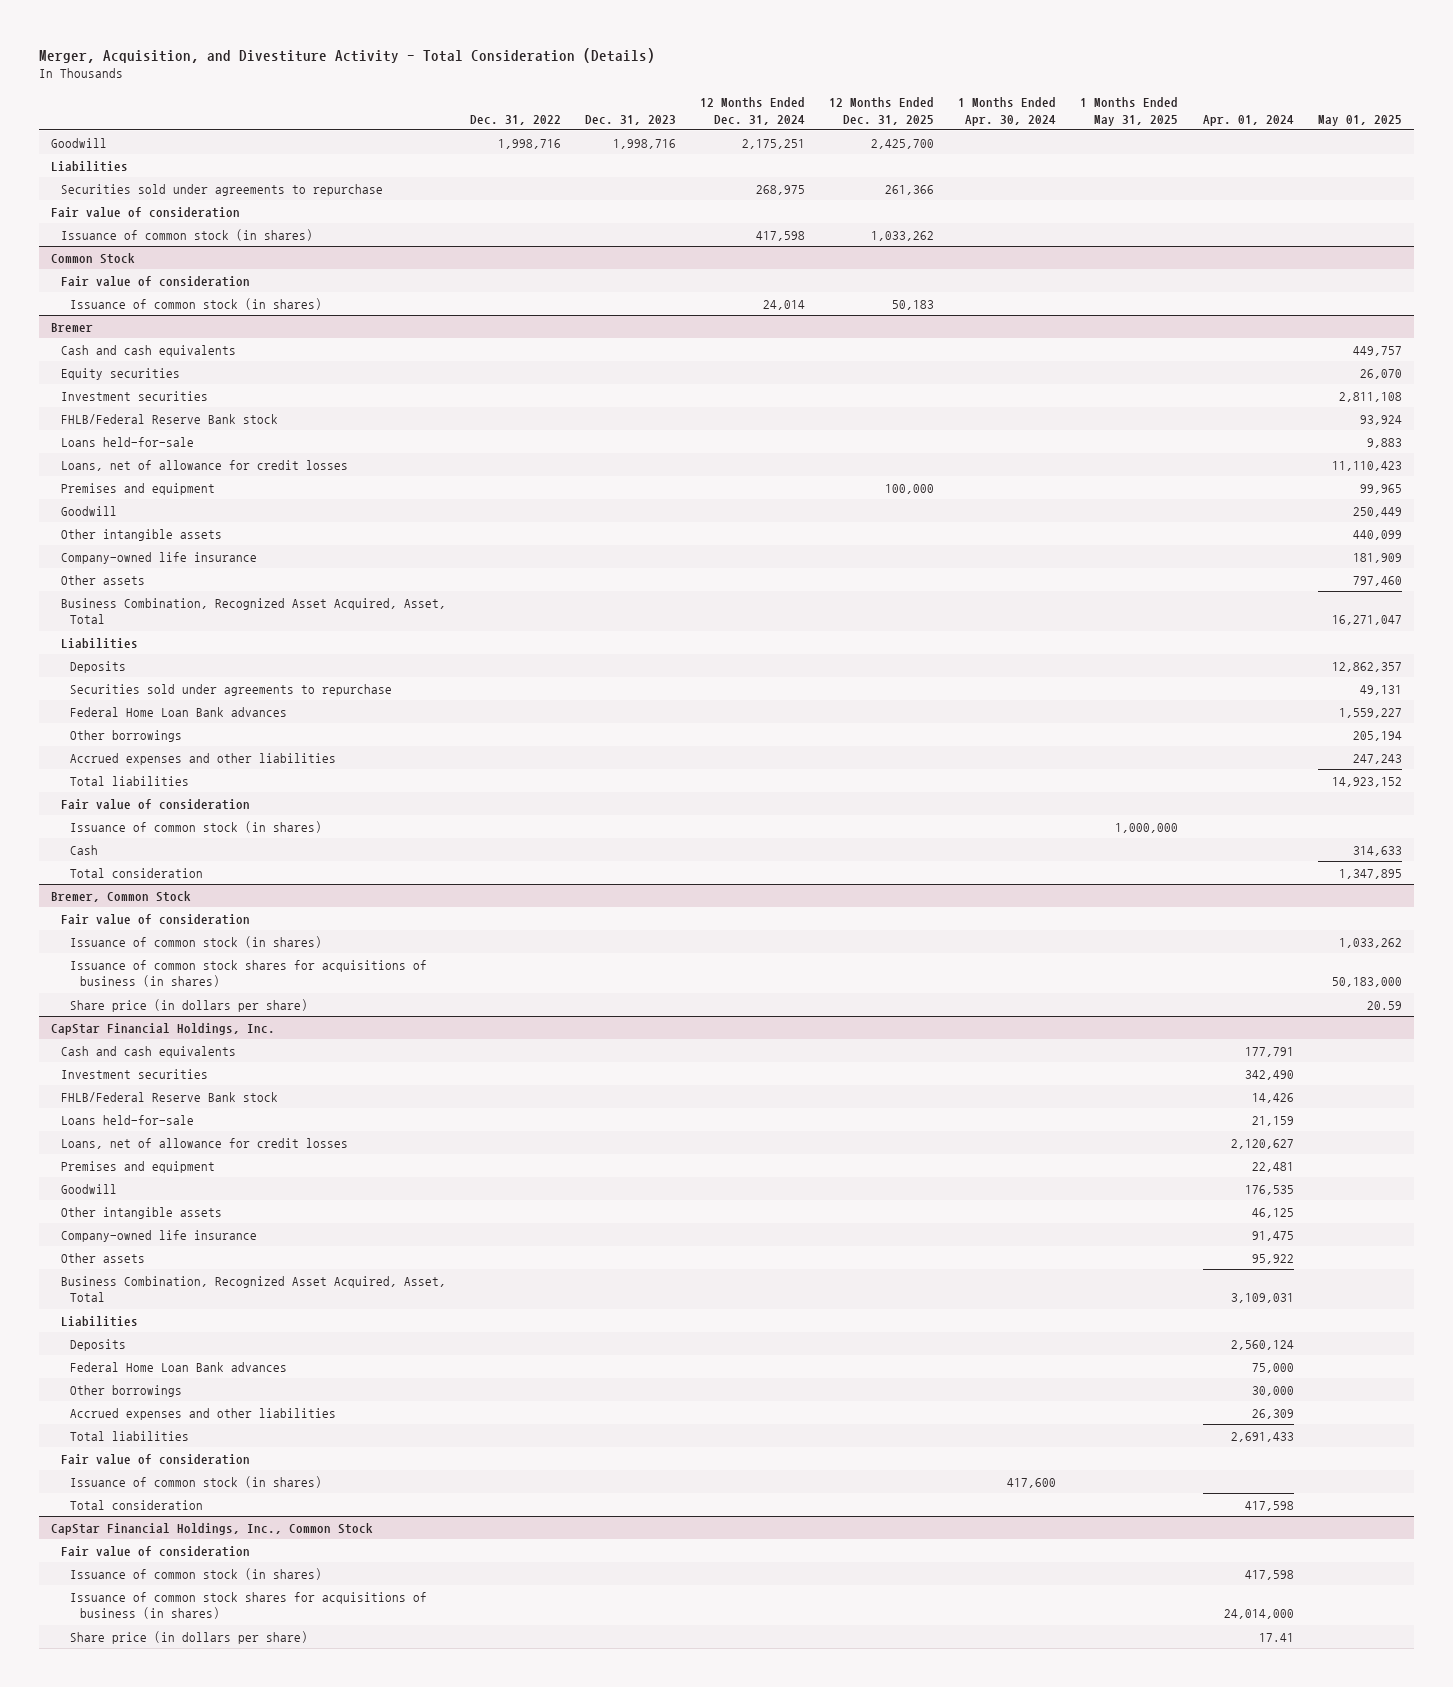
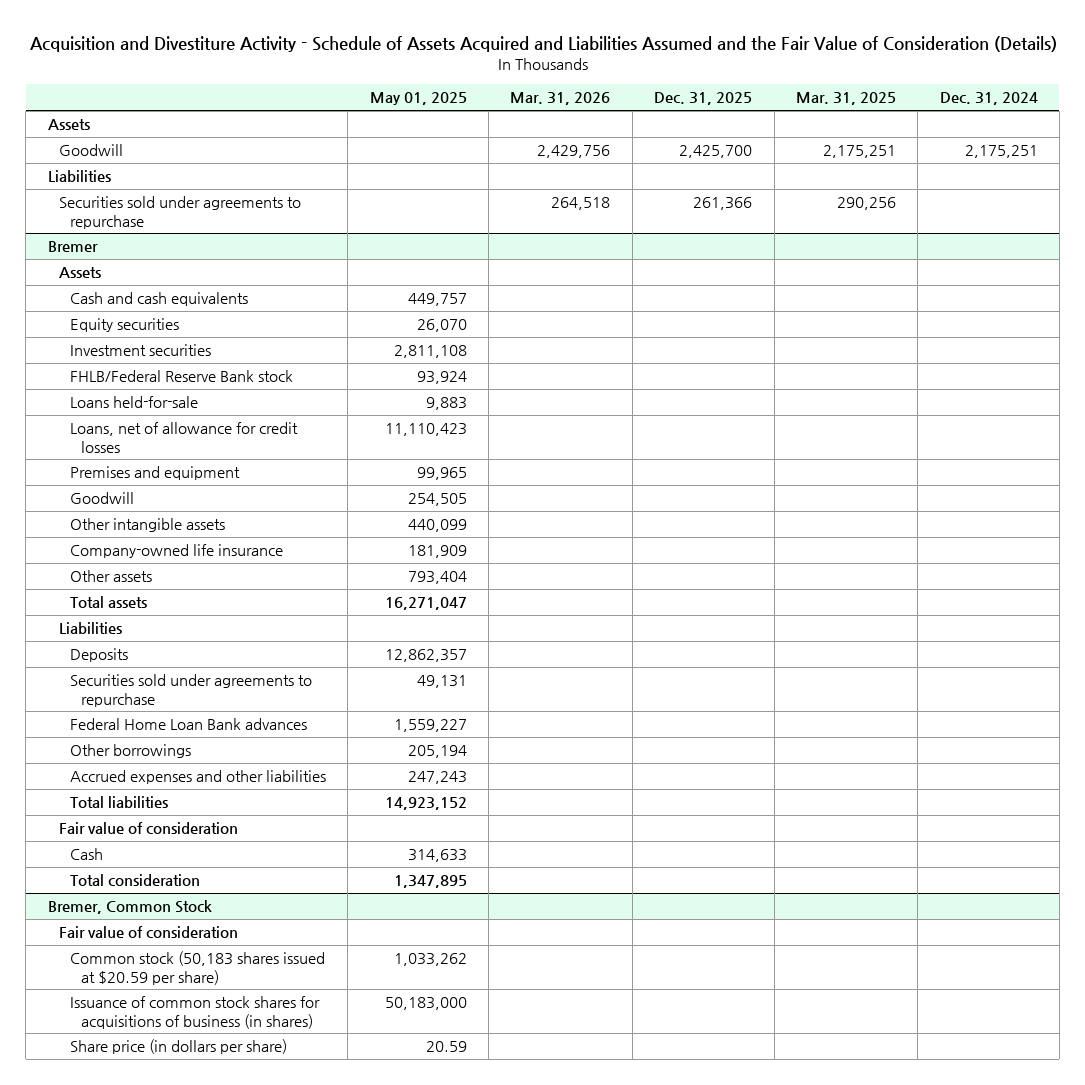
- Merger, Acquisition, and Divestiture Activity - Total Consideration (Details)
+ Acquisition and Divestiture Activity - Schedule of Assets Acquired and Liabilities Assumed and the Fair Value of Consideration (Details)
- | Dec. 31, 2022 | Dec. 31, 2023 | 12 Months Ended Dec. 31, 2024 | 12 Months Ended Dec. 31, 2025 | 1 Months Ended Apr. 30, 2024 | 1 Months Ended May 31, 2025 | Apr. 01, 2024 | May 01, 2025
+ | May 01, 2025 | Mar. 31, 2026 | Dec. 31, 2025 | Mar. 31, 2025 | Dec. 31, 2024
+ Assets
- Fair value of consideration
- Issuance of common stock (in shares) | | | 417,598 | 1,033,262 | | | |
- Common Stock
- Fair value of consideration
- Issuance of common stock (in shares) | | | 24,014 | 50,183 | | | |
@ Bremer
+ Assets
- Goodwill | | | | | | | | 250,449
+ Goodwill | 254,505 | | | |
- Other assets | | | | | | | | 797,460
- Business Combination, Recognized Asset Acquired, Asset, Total | | | | | | | | 16,271,047
+ Other assets | 793,404 | | | |
+ Total assets | 16,271,047 | | | |
- Issuance of common stock (in shares) | | | | | | 1,000,000 | |
@ Bremer, Common Stock
- Issuance of common stock (in shares) | | | | | | | | 1,033,262
+ Common stock (50,183 shares issued at $20.59 per share) | 1,033,262 | | | |
- CapStar Financial Holdings, Inc.
- Cash and cash equivalents | | | | | | | 177,791 |
- Investment securities | | | | | | | 342,490 |
- FHLB/Federal Reserve Bank stock | | | | | | | 14,426 |
- Loans held-for-sale | | | | | | | 21,159 |
- Loans, net of allowance for credit losses | | | | | | | 2,120,627 |
- Premises and equipment | | | | | | | 22,481 |
- Goodwill | | | | | | | 176,535 |
- Other intangible assets | | | | | | | 46,125 |
- Company-owned life insurance | | | | | | | 91,475 |
- Other assets | | | | | | | 95,922 |
- Business Combination, Recognized Asset Acquired, Asset, Total | | | | | | | 3,109,031 |
- Liabilities
- Deposits | | | | | | | 2,560,124 |
- Federal Home Loan Bank advances | | | | | | | 75,000 |
- Other borrowings | | | | | | | 30,000 |
- Accrued expenses and other liabilities | | | | | | | 26,309 |
- Total liabilities | | | | | | | 2,691,433 |
- Fair value of consideration
- Issuance of common stock (in shares) | | | | | 417,600 | | |
- Total consideration | | | | | | | 417,598 |
- CapStar Financial Holdings, Inc., Common Stock
- Fair value of consideration
- Issuance of common stock (in shares) | | | | | | | 417,598 |
- Issuance of common stock shares for acquisitions of business (in shares) | | | | | | | 24,014,000 |
- Share price (in dollars per share) | | | | | | | 17.41 |

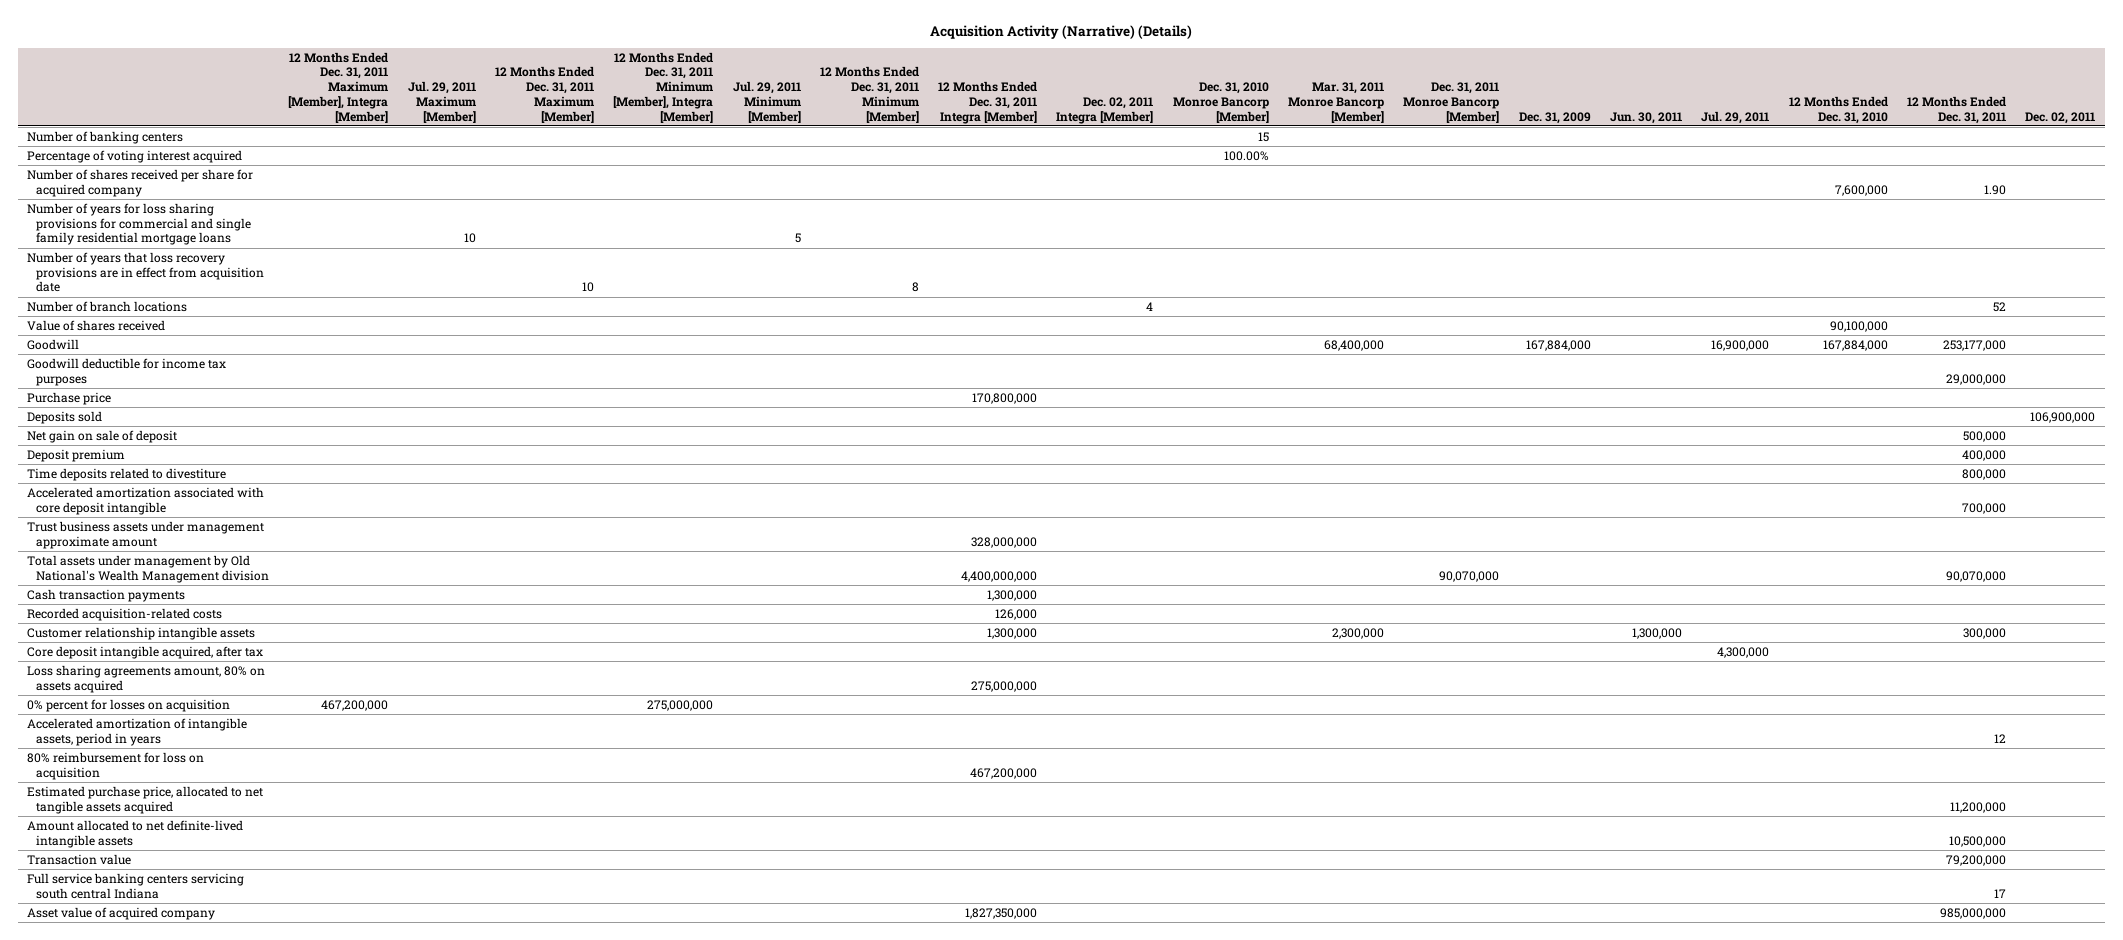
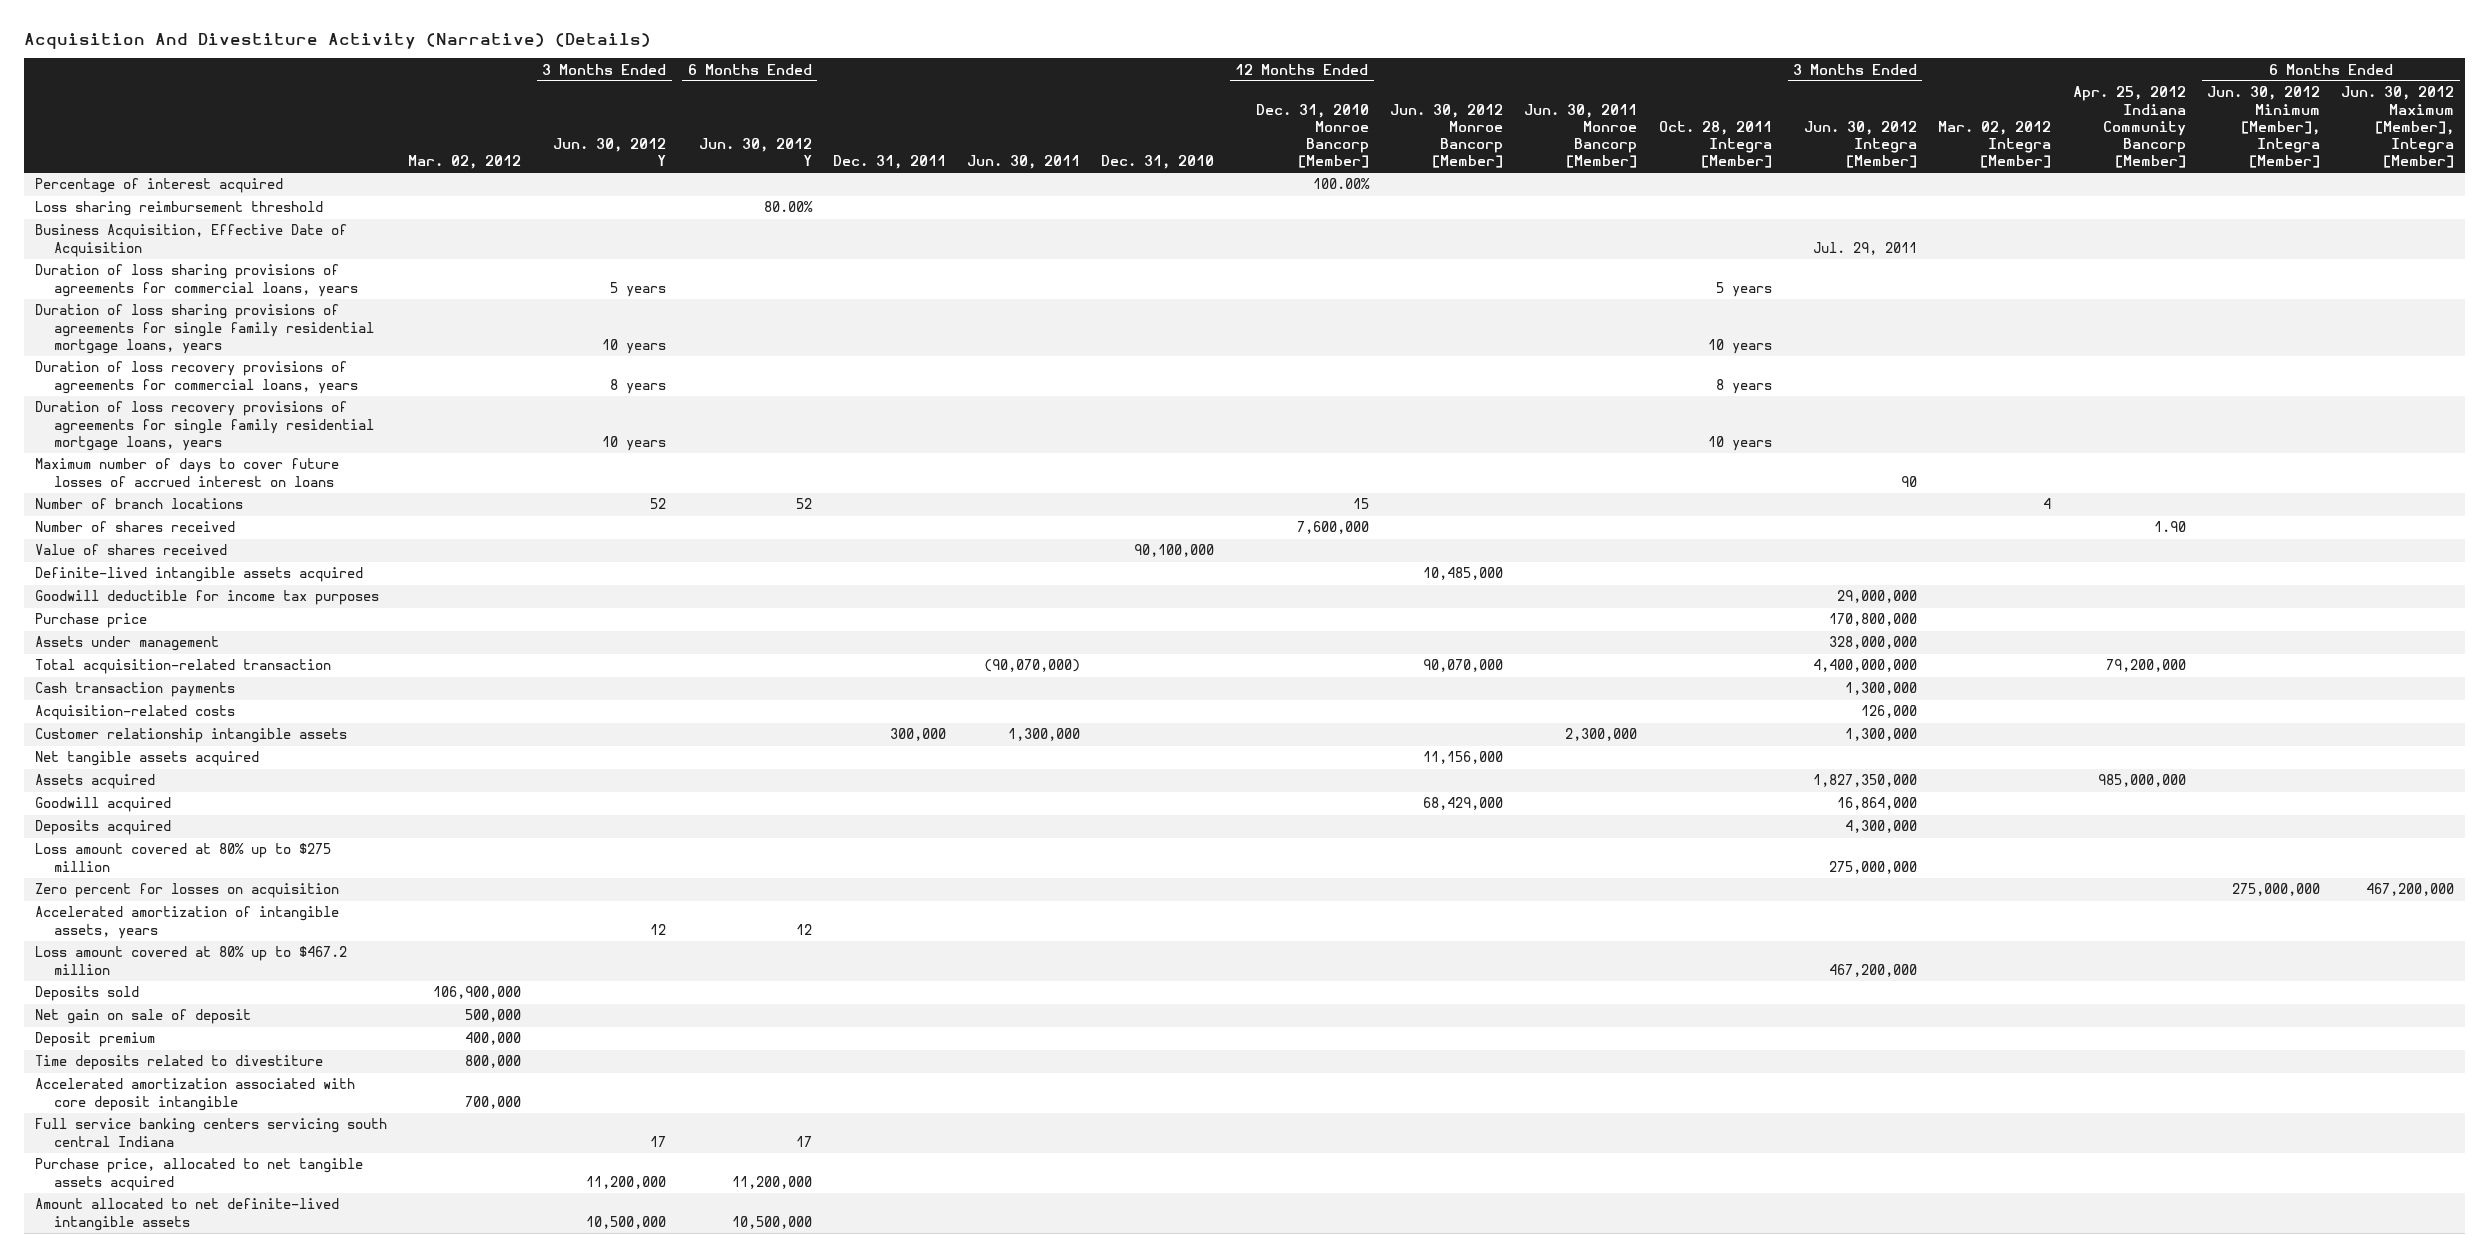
- Acquisition Activity (Narrative) (Details)
+ Acquisition And Divestiture Activity (Narrative) (Details)
- | 12 Months Ended Dec. 31, 2011 Maximum [Member], Integra [Member] | Jul. 29, 2011 Maximum [Member] | 12 Months Ended Dec. 31, 2011 Maximum [Member] | 12 Months Ended Dec. 31, 2011 Minimum [Member], Integra [Member] | Jul. 29, 2011 Minimum [Member] | 12 Months Ended Dec. 31, 2011 Minimum [Member] | 12 Months Ended Dec. 31, 2011 Integra [Member] | Dec. 02, 2011 Integra [Member] | Dec. 31, 2010 Monroe Bancorp [Member] | Mar. 31, 2011 Monroe Bancorp [Member] | Dec. 31, 2011 Monroe Bancorp [Member] | Dec. 31, 2009 | Jun. 30, 2011 | Jul. 29, 2011 | 12 Months Ended Dec. 31, 2010 | 12 Months Ended Dec. 31, 2011 | Dec. 02, 2011
+ | Mar. 02, 2012 | 3 Months Ended Jun. 30, 2012 Y | 6 Months Ended Jun. 30, 2012 Y | Dec. 31, 2011 | Jun. 30, 2011 | Dec. 31, 2010 | 12 Months Ended Dec. 31, 2010 Monroe Bancorp [Member] | Jun. 30, 2012 Monroe Bancorp [Member] | Jun. 30, 2011 Monroe Bancorp [Member] | Oct. 28, 2011 Integra [Member] | 3 Months Ended Jun. 30, 2012 Integra [Member] | Mar. 02, 2012 Integra [Member] | Apr. 25, 2012 Indiana Community Bancorp [Member] | 6 Months Ended Jun. 30, 2012 Minimum [Member], Integra [Member] | 6 Months Ended Jun. 30, 2012 Maximum [Member], Integra [Member]
- Number of banking centers | | | | | | | | | 15 | | | | | | | |
- Percentage of voting interest acquired | | | | | | | | | 100.00% | | | | | | | |
- Number of shares received per share for acquired company | | | | | | | | | | | | | | | 7,600,000 | 1.90 |
- Number of years for loss sharing provisions for commercial and single family residential mortgage loans | | 10 | | | 5 | | | | | | | | | | | |
- Number of years that loss recovery provisions are in effect from acquisition date | | | 10 | | | 8 | | | | | | | | | | |
+ Percentage of interest acquired | | | | | | | 100.00% | | | | | | | |
+ Loss sharing reimbursement threshold | | | 80.00% | | | | | | | | | | | |
+ Business Acquisition, Effective Date of Acquisition | | | | | | | | | | | Jul. 29, 2011 | | | |
+ Duration of loss sharing provisions of agreements for commercial loans, years | | 5 years | | | | | | | | 5 years | | | | |
+ Duration of loss sharing provisions of agreements for single family residential mortgage loans, years | | 10 years | | | | | | | | 10 years | | | | |
+ Duration of loss recovery provisions of agreements for commercial loans, years | | 8 years | | | | | | | | 8 years | | | | |
+ Duration of loss recovery provisions of agreements for single family residential mortgage loans, years | | 10 years | | | | | | | | 10 years | | | | |
+ Maximum number of days to cover future losses of accrued interest on loans | | | | | | | | | | | 90 | | | |
+ Number of shares received | | | | | | | 7,600,000 | | | | | | 1.90 | |
- Goodwill | | | | | | | | | | 68,400,000 | | 167,884,000 | | 16,900,000 | 167,884,000 | 253,177,000 |
+ Definite-lived intangible assets acquired | | | | | | | | 10,485,000 | | | | | | |
+ Assets under management | | | | | | | | | | | 328,000,000 | | | |
+ Total acquisition-related transaction | | | | | (90,070,000) | | | 90,070,000 | | | 4,400,000,000 | | 79,200,000 | |
moved up: Cash transaction payments | | | | | | | | | | | 1,300,000 | | | |
+ Acquisition-related costs | | | | | | | | | | | 126,000 | | | |
moved up: Customer relationship intangible assets | | | | 300,000 | 1,300,000 | | | | 2,300,000 | | 1,300,000 | | | |
+ Net tangible assets acquired | | | | | | | | 11,156,000 | | | | | | |
+ Assets acquired | | | | | | | | | | | 1,827,350,000 | | 985,000,000 | |
+ Goodwill acquired | | | | | | | | 68,429,000 | | | 16,864,000 | | | |
+ Deposits acquired | | | | | | | | | | | 4,300,000 | | | |
+ Loss amount covered at 80% up to $275 million | | | | | | | | | | | 275,000,000 | | | |
+ Zero percent for losses on acquisition | | | | | | | | | | | | | | 275,000,000 | 467,200,000
+ Accelerated amortization of intangible assets, years | | 12 | 12 | | | | | | | | | | | |
+ Loss amount covered at 80% up to $467.2 million | | | | | | | | | | | 467,200,000 | | | |
- Trust business assets under management approximate amount | | | | | | | 328,000,000 | | | | | | | | | |
- Total assets under management by Old National's Wealth Management division | | | | | | | 4,400,000,000 | | | | 90,070,000 | | | | | 90,070,000 |
- Recorded acquisition-related costs | | | | | | | 126,000 | | | | | | | | | |
- Core deposit intangible acquired, after tax | | | | | | | | | | | | | | 4,300,000 | | |
- Loss sharing agreements amount, 80% on assets acquired | | | | | | | 275,000,000 | | | | | | | | | |
- 0% percent for losses on acquisition | 467,200,000 | | | 275,000,000 | | | | | | | | | | | | |
- Accelerated amortization of intangible assets, period in years | | | | | | | | | | | | | | | | 12 |
- 80% reimbursement for loss on acquisition | | | | | | | 467,200,000 | | | | | | | | | |
- Estimated purchase price, allocated to net tangible assets acquired | | | | | | | | | | | | | | | | 11,200,000 |
- Transaction value | | | | | | | | | | | | | | | | 79,200,000 |
- Asset value of acquired company | | | | | | | 1,827,350,000 | | | | | | | | | 985,000,000 |
+ Purchase price, allocated to net tangible assets acquired | | 11,200,000 | 11,200,000 | | | | | | | | | | | |
moved down: Amount allocated to net definite-lived intangible assets | | 10,500,000 | 10,500,000 | | | | | | | | | | | |

